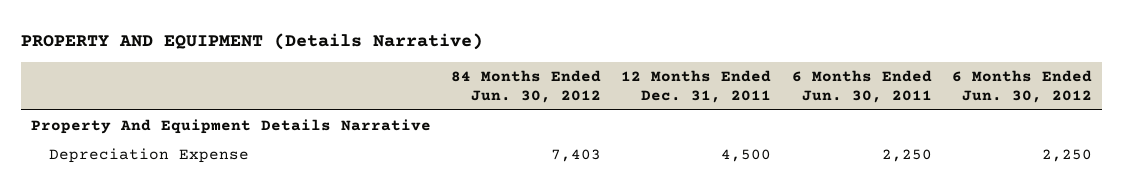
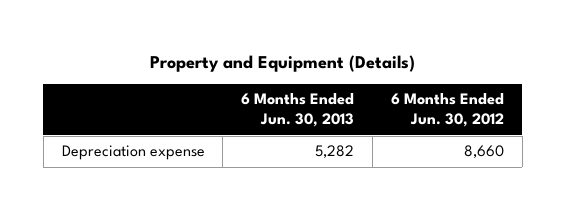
- PROPERTY AND EQUIPMENT (Details Narrative)
+ Property and Equipment (Details)
- | 84 Months Ended Jun. 30, 2012 | 12 Months Ended Dec. 31, 2011 | 6 Months Ended Jun. 30, 2011 | 6 Months Ended Jun. 30, 2012
+ | 6 Months Ended Jun. 30, 2013 | 6 Months Ended Jun. 30, 2012
- Property And Equipment Details Narrative
- Depreciation Expense | 7,403 | 4,500 | 2,250 | 2,250
+ Depreciation expense | 5,282 | 8,660

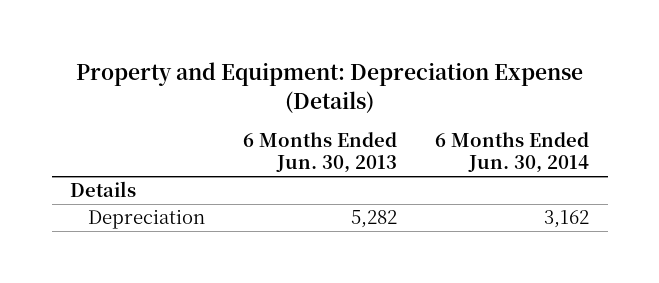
- Property and Equipment (Details)
+ Property and Equipment: Depreciation Expense (Details)
- | 6 Months Ended Jun. 30, 2013 | 6 Months Ended Jun. 30, 2012
+ | 6 Months Ended Jun. 30, 2013 | 6 Months Ended Jun. 30, 2014
- Depreciation expense | 5,282 | 8,660
+ Details
+ Depreciation | 5,282 | 3,162

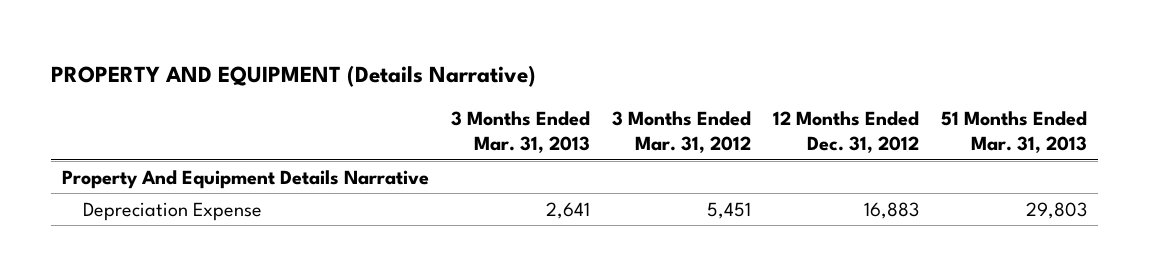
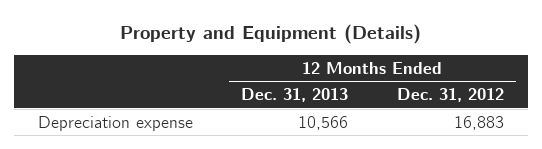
- PROPERTY AND EQUIPMENT (Details Narrative)
+ Property and Equipment (Details)
- | 3 Months Ended Mar. 31, 2013 | 3 Months Ended Mar. 31, 2012 | 12 Months Ended Dec. 31, 2012 | 51 Months Ended Mar. 31, 2013
+ | 12 Months Ended Dec. 31, 2013 | 12 Months Ended Dec. 31, 2012
- Property And Equipment Details Narrative
- Depreciation Expense | 2,641 | 5,451 | 16,883 | 29,803
+ Depreciation expense | 10,566 | 16,883

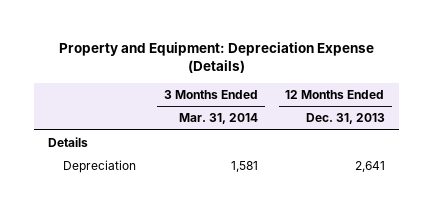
- Property and Equipment (Details)
+ Property and Equipment: Depreciation Expense (Details)
- | 12 Months Ended Dec. 31, 2013 | 12 Months Ended Dec. 31, 2012
+ | 3 Months Ended Mar. 31, 2014 | 12 Months Ended Dec. 31, 2013
- Depreciation expense | 10,566 | 16,883
+ Details
+ Depreciation | 1,581 | 2,641

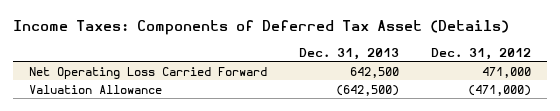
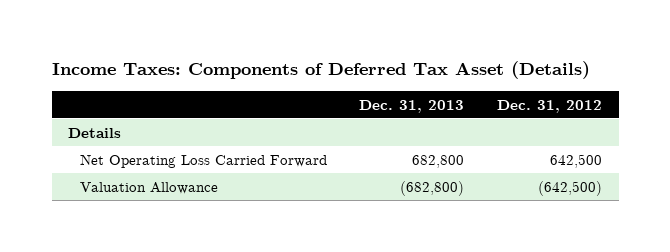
- Net Operating Loss Carried Forward | 642,500 | 471,000
- Valuation Allowance | (642,500) | (471,000)
+ Details
+ Net Operating Loss Carried Forward | 682,800 | 642,500
+ Valuation Allowance | (682,800) | (642,500)

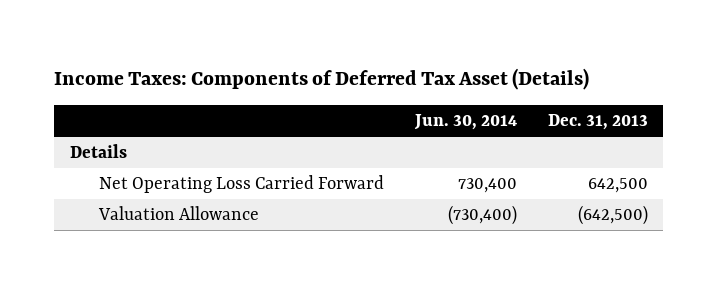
- | Dec. 31, 2013 | Dec. 31, 2012
+ | Jun. 30, 2014 | Dec. 31, 2013
- Net Operating Loss Carried Forward | 682,800 | 642,500
- Valuation Allowance | (682,800) | (642,500)
+ Net Operating Loss Carried Forward | 730,400 | 642,500
+ Valuation Allowance | (730,400) | (642,500)

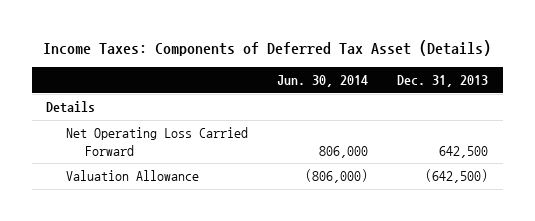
- Net Operating Loss Carried Forward | 730,400 | 642,500
- Valuation Allowance | (730,400) | (642,500)
+ Net Operating Loss Carried Forward | 806,000 | 642,500
+ Valuation Allowance | (806,000) | (642,500)

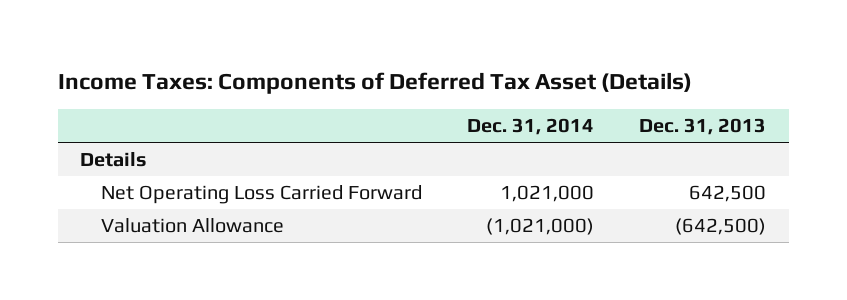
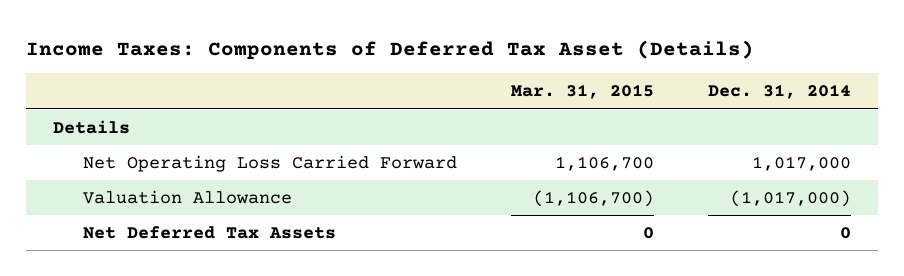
- | Dec. 31, 2014 | Dec. 31, 2013
+ | Mar. 31, 2015 | Dec. 31, 2014
- Net Operating Loss Carried Forward | 1,021,000 | 642,500
- Valuation Allowance | (1,021,000) | (642,500)
+ Net Operating Loss Carried Forward | 1,106,700 | 1,017,000
+ Valuation Allowance | (1,106,700) | (1,017,000)
+ Net Deferred Tax Assets | 0 | 0

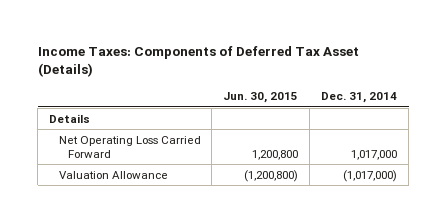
- | Mar. 31, 2015 | Dec. 31, 2014
+ | Jun. 30, 2015 | Dec. 31, 2014
- Net Deferred Tax Assets | 0 | 0

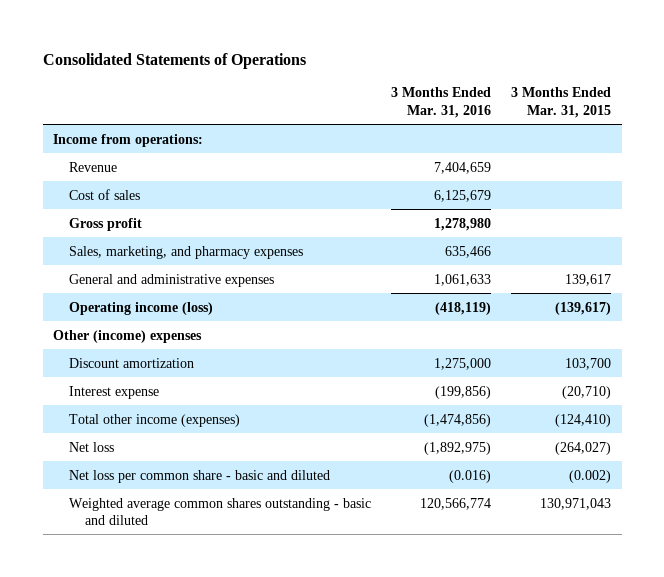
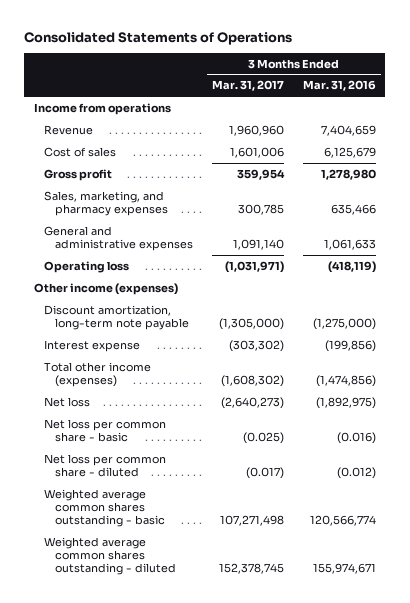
- | 3 Months Ended Mar. 31, 2016 | 3 Months Ended Mar. 31, 2015
+ | 3 Months Ended Mar. 31, 2017 | 3 Months Ended Mar. 31, 2016
- Income from operations:
+ Income from operations
- Operating income (loss) | (418,119) | (139,617)
- Other (income) expenses
- Discount amortization | 1,275,000 | 103,700
+ Operating loss | (1,031,971) | (418,119)
+ Other income (expenses)
+ Discount amortization, long-term note payable | (1,305,000) | (1,275,000)
- Net loss per common share - basic and diluted | (0.016) | (0.002)
- Weighted average common shares outstanding - basic and diluted | 120,566,774 | 130,971,043
+ Net loss per common share - basic | (0.025) | (0.016)
+ Net loss per common share - diluted | (0.017) | (0.012)
+ Weighted average common shares outstanding - basic | 107,271,498 | 120,566,774
+ Weighted average common shares outstanding - diluted | 152,378,745 | 155,974,671

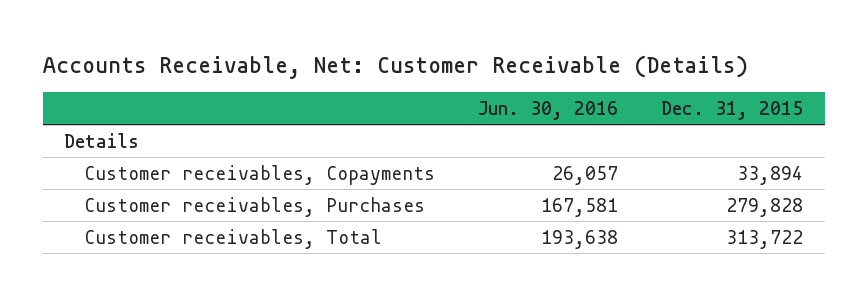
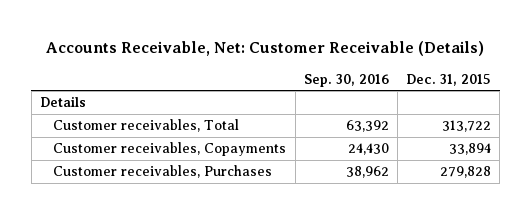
- | Jun. 30, 2016 | Dec. 31, 2015
+ | Sep. 30, 2016 | Dec. 31, 2015
moved up: Customer receivables, Total | 63,392 | 313,722

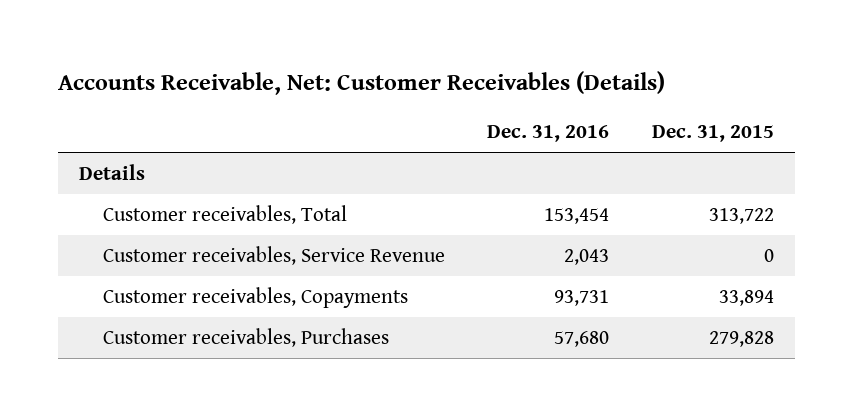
- Accounts Receivable, Net: Customer Receivable (Details)
+ Accounts Receivable, Net: Customer Receivables (Details)
- | Sep. 30, 2016 | Dec. 31, 2015
+ | Dec. 31, 2016 | Dec. 31, 2015
+ Customer receivables, Service Revenue | 2,043 | 0

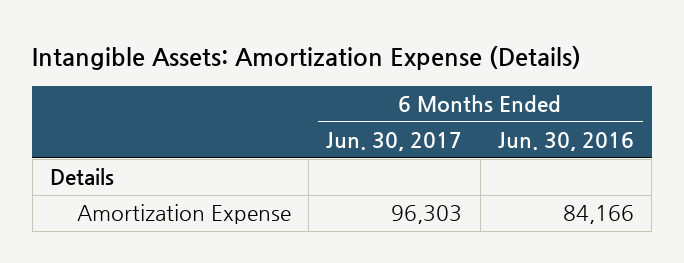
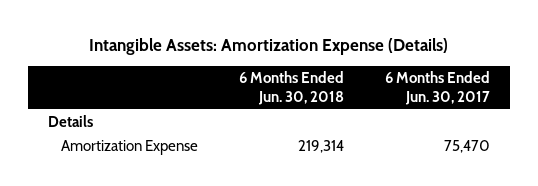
- | 6 Months Ended Jun. 30, 2017 | 6 Months Ended Jun. 30, 2016
+ | 6 Months Ended Jun. 30, 2018 | 6 Months Ended Jun. 30, 2017
- Amortization Expense | 96,303 | 84,166
+ Amortization Expense | 219,314 | 75,470

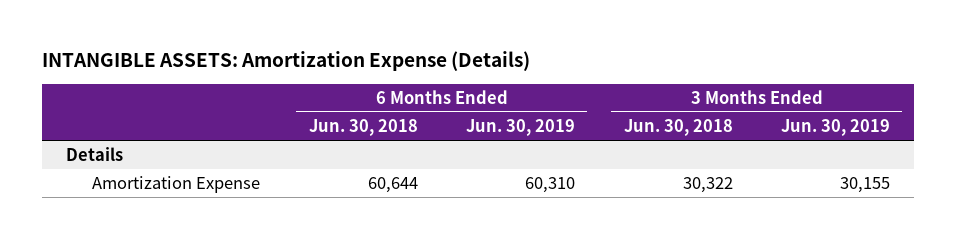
- Intangible Assets: Amortization Expense (Details)
+ INTANGIBLE ASSETS: Amortization Expense (Details)
- | 6 Months Ended Jun. 30, 2018 | 6 Months Ended Jun. 30, 2017
+ | 6 Months Ended Jun. 30, 2018 | 6 Months Ended Jun. 30, 2019 | 3 Months Ended Jun. 30, 2018 | 3 Months Ended Jun. 30, 2019
- Amortization Expense | 219,314 | 75,470
+ Amortization Expense | 60,644 | 60,310 | 30,322 | 30,155

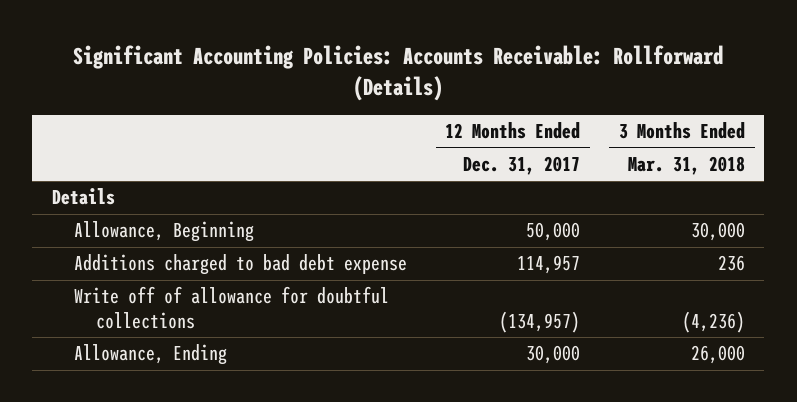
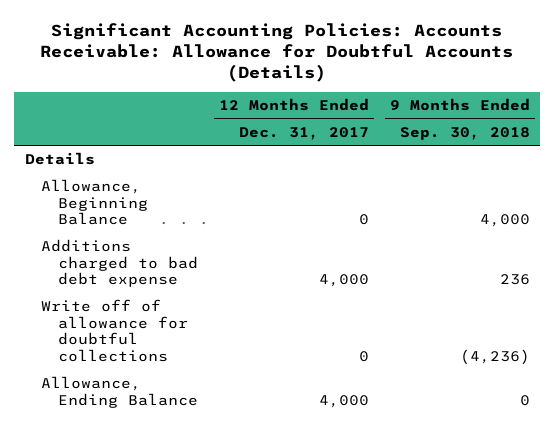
- Significant Accounting Policies: Accounts Receivable: Rollforward (Details)
+ Significant Accounting Policies: Accounts Receivable: Allowance for Doubtful Accounts (Details)
- | 12 Months Ended Dec. 31, 2017 | 3 Months Ended Mar. 31, 2018
+ | 12 Months Ended Dec. 31, 2017 | 9 Months Ended Sep. 30, 2018
- Allowance, Beginning | 50,000 | 30,000
- Additions charged to bad debt expense | 114,957 | 236
- Write off of allowance for doubtful collections | (134,957) | (4,236)
- Allowance, Ending | 30,000 | 26,000
+ Allowance, Beginning Balance | 0 | 4,000
+ Additions charged to bad debt expense | 4,000 | 236
+ Write off of allowance for doubtful collections | 0 | (4,236)
+ Allowance, Ending Balance | 4,000 | 0

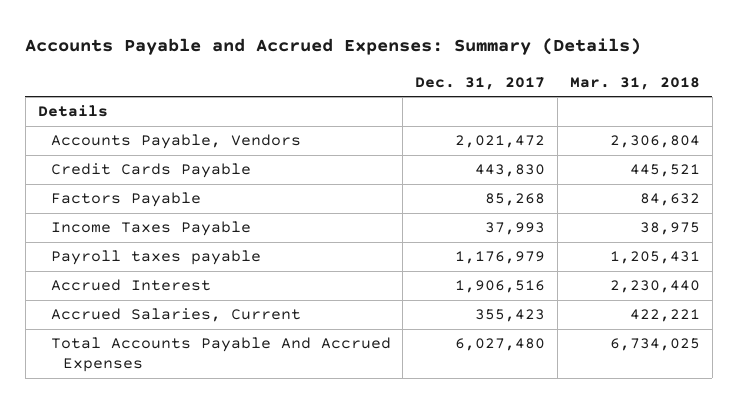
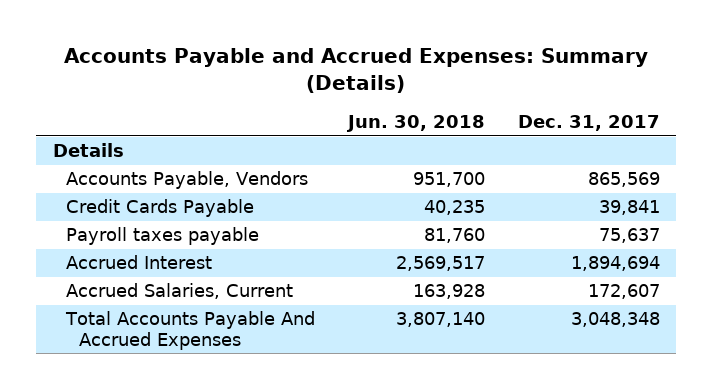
- | Dec. 31, 2017 | Mar. 31, 2018
+ | Jun. 30, 2018 | Dec. 31, 2017
- Accounts Payable, Vendors | 2,021,472 | 2,306,804
- Credit Cards Payable | 443,830 | 445,521
- Factors Payable | 85,268 | 84,632
- Income Taxes Payable | 37,993 | 38,975
- Payroll taxes payable | 1,176,979 | 1,205,431
- Accrued Interest | 1,906,516 | 2,230,440
- Accrued Salaries, Current | 355,423 | 422,221
- Total Accounts Payable And Accrued Expenses | 6,027,480 | 6,734,025
+ Accounts Payable, Vendors | 951,700 | 865,569
+ Credit Cards Payable | 40,235 | 39,841
+ Payroll taxes payable | 81,760 | 75,637
+ Accrued Interest | 2,569,517 | 1,894,694
+ Accrued Salaries, Current | 163,928 | 172,607
+ Total Accounts Payable And Accrued Expenses | 3,807,140 | 3,048,348

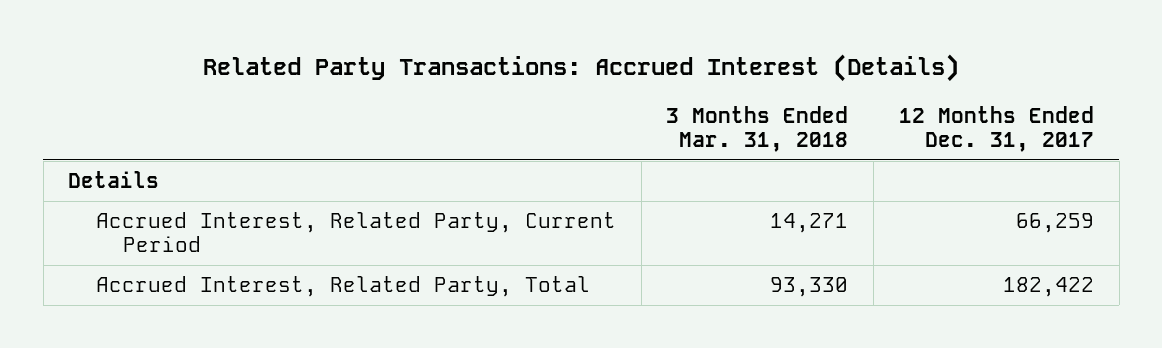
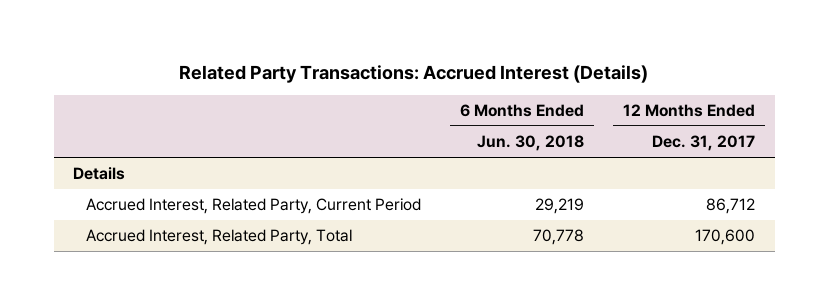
- | 3 Months Ended Mar. 31, 2018 | 12 Months Ended Dec. 31, 2017
+ | 6 Months Ended Jun. 30, 2018 | 12 Months Ended Dec. 31, 2017
- Accrued Interest, Related Party, Current Period | 14,271 | 66,259
- Accrued Interest, Related Party, Total | 93,330 | 182,422
+ Accrued Interest, Related Party, Current Period | 29,219 | 86,712
+ Accrued Interest, Related Party, Total | 70,778 | 170,600

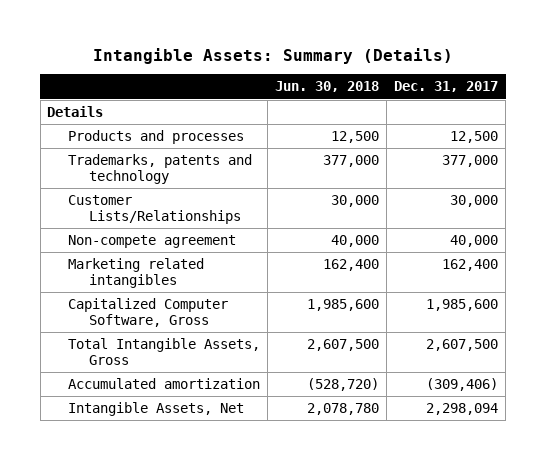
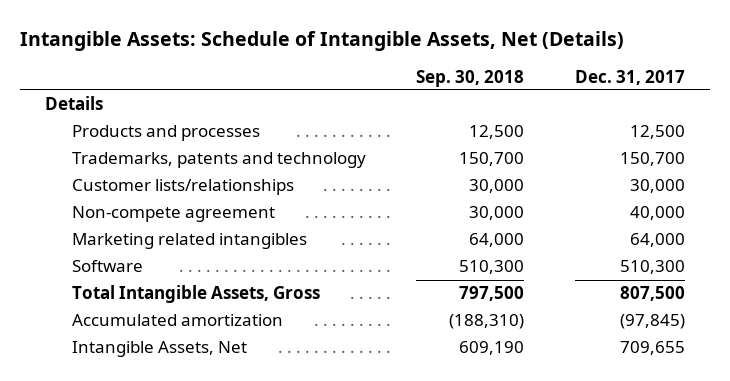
- Intangible Assets: Summary (Details)
+ Intangible Assets: Schedule of Intangible Assets, Net (Details)
- | Jun. 30, 2018 | Dec. 31, 2017
+ | Sep. 30, 2018 | Dec. 31, 2017
- Trademarks, patents and technology | 377,000 | 377,000
- Customer Lists/Relationships | 30,000 | 30,000
+ Trademarks, patents and technology | 150,700 | 150,700
+ Customer lists/relationships | 30,000 | 30,000
- Marketing related intangibles | 162,400 | 162,400
- Capitalized Computer Software, Gross | 1,985,600 | 1,985,600
- Total Intangible Assets, Gross | 2,607,500 | 2,607,500
- Accumulated amortization | (528,720) | (309,406)
- Intangible Assets, Net | 2,078,780 | 2,298,094
+ Marketing related intangibles | 64,000 | 64,000
+ Software | 510,300 | 510,300
+ Total Intangible Assets, Gross | 797,500 | 807,500
+ Accumulated amortization | (188,310) | (97,845)
+ Intangible Assets, Net | 609,190 | 709,655

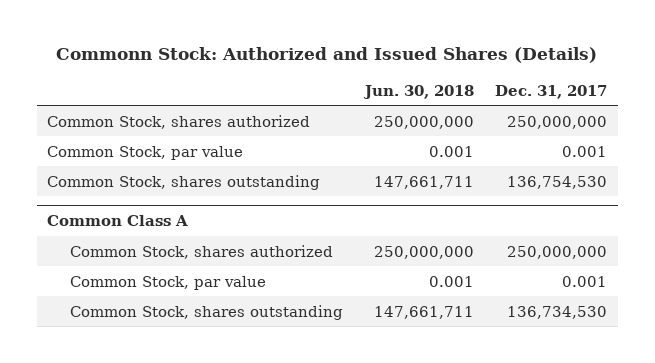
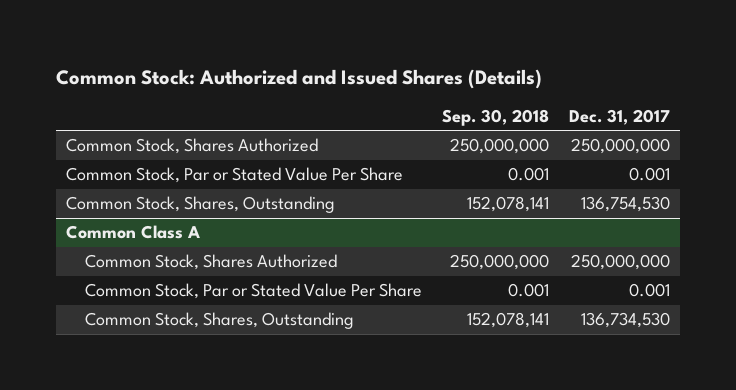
- Commonn Stock: Authorized and Issued Shares (Details)
+ Common Stock: Authorized and Issued Shares (Details)
- | Jun. 30, 2018 | Dec. 31, 2017
+ | Sep. 30, 2018 | Dec. 31, 2017
- Common Stock, shares authorized | 250,000,000 | 250,000,000
- Common Stock, par value | 0.001 | 0.001
- Common Stock, shares outstanding | 147,661,711 | 136,754,530
+ Common Stock, Shares Authorized | 250,000,000 | 250,000,000
+ Common Stock, Par or Stated Value Per Share | 0.001 | 0.001
+ Common Stock, Shares, Outstanding | 152,078,141 | 136,754,530
@ Common Class A
- Common Stock, shares authorized | 250,000,000 | 250,000,000
- Common Stock, par value | 0.001 | 0.001
- Common Stock, shares outstanding | 147,661,711 | 136,734,530
+ Common Stock, Shares Authorized | 250,000,000 | 250,000,000
+ Common Stock, Par or Stated Value Per Share | 0.001 | 0.001
+ Common Stock, Shares, Outstanding | 152,078,141 | 136,734,530

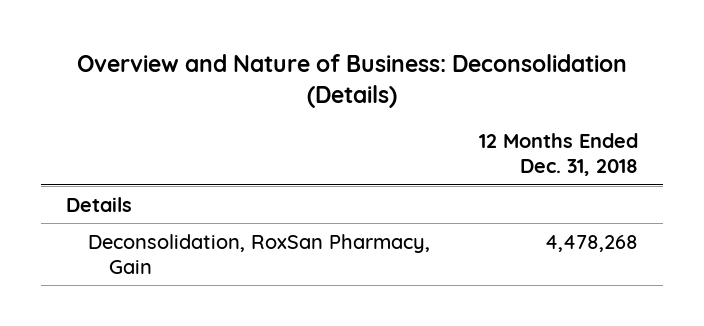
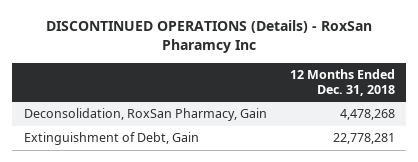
- Overview and Nature of Business: Deconsolidation (Details)
+ DISCONTINUED OPERATIONS (Details) - RoxSan Pharamcy Inc
- Details
+ Extinguishment of Debt, Gain | 22,778,281

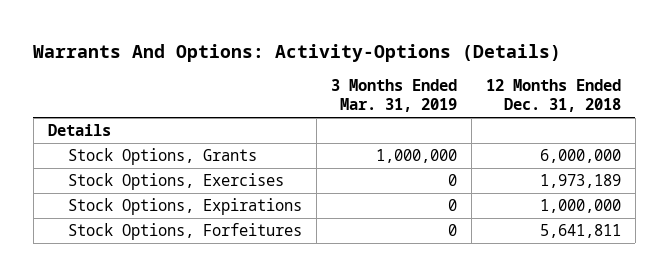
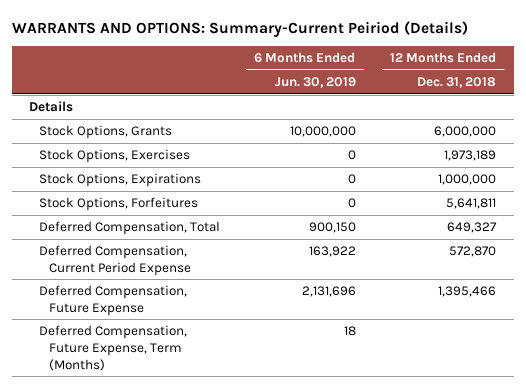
- Warrants And Options: Activity-Options (Details)
+ WARRANTS AND OPTIONS: Summary-Current Peiriod (Details)
- | 3 Months Ended Mar. 31, 2019 | 12 Months Ended Dec. 31, 2018
+ | 6 Months Ended Jun. 30, 2019 | 12 Months Ended Dec. 31, 2018
+ Deferred Compensation, Total | 900,150 | 649,327
+ Deferred Compensation, Current Period Expense | 163,922 | 572,870
+ Deferred Compensation, Future Expense | 2,131,696 | 1,395,466
+ Deferred Compensation, Future Expense, Term (Months) | 18 |

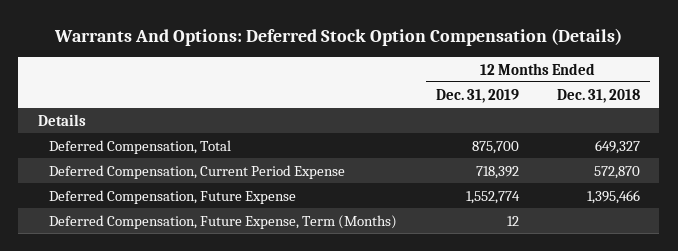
- WARRANTS AND OPTIONS: Summary-Current Peiriod (Details)
+ Warrants And Options: Deferred Stock Option Compensation (Details)
- | 6 Months Ended Jun. 30, 2019 | 12 Months Ended Dec. 31, 2018
+ | 12 Months Ended Dec. 31, 2019 | 12 Months Ended Dec. 31, 2018
- Stock Options, Grants | 10,000,000 | 6,000,000
- Stock Options, Exercises | 0 | 1,973,189
- Stock Options, Expirations | 0 | 1,000,000
- Stock Options, Forfeitures | 0 | 5,641,811

